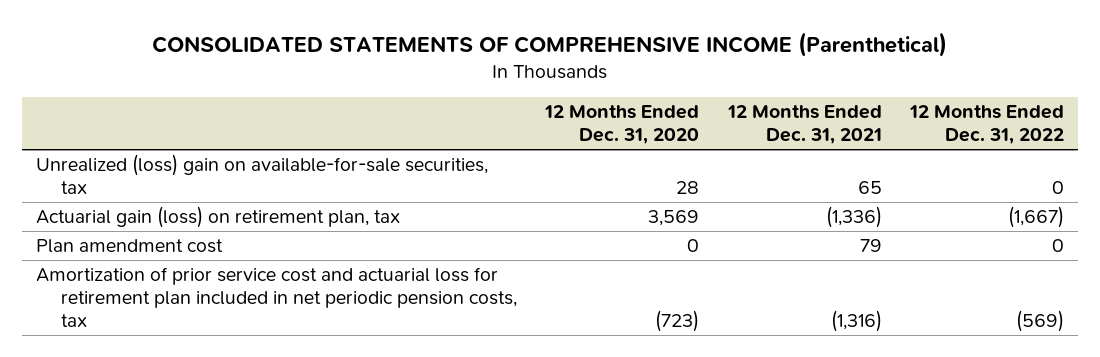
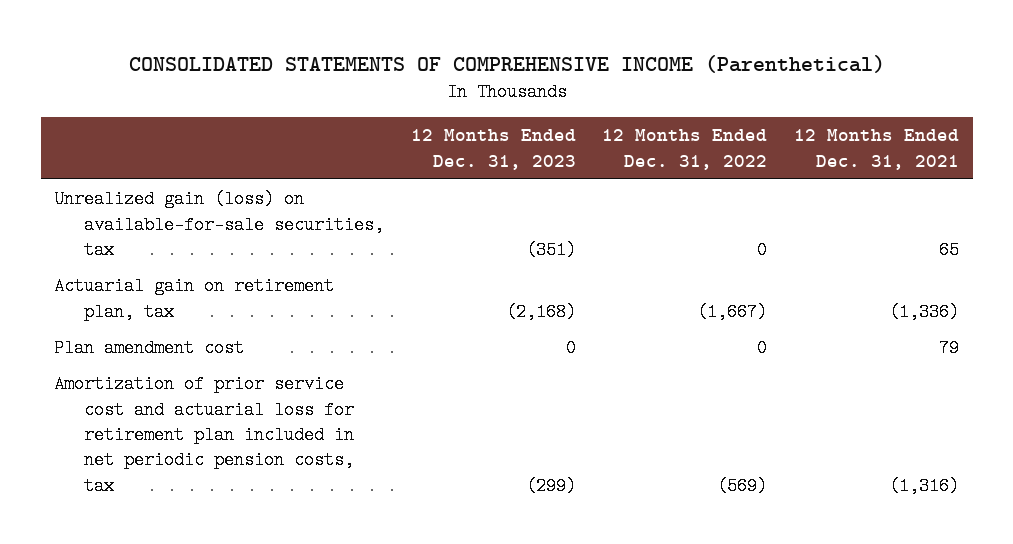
- | 12 Months Ended Dec. 31, 2020 | 12 Months Ended Dec. 31, 2021 | 12 Months Ended Dec. 31, 2022
+ | 12 Months Ended Dec. 31, 2023 | 12 Months Ended Dec. 31, 2022 | 12 Months Ended Dec. 31, 2021
- Unrealized (loss) gain on available-for-sale securities, tax | 28 | 65 | 0
- Actuarial gain (loss) on retirement plan, tax | 3,569 | (1,336) | (1,667)
+ Unrealized gain (loss) on available-for-sale securities, tax | (351) | 0 | 65
+ Actuarial gain on retirement plan, tax | (2,168) | (1,667) | (1,336)

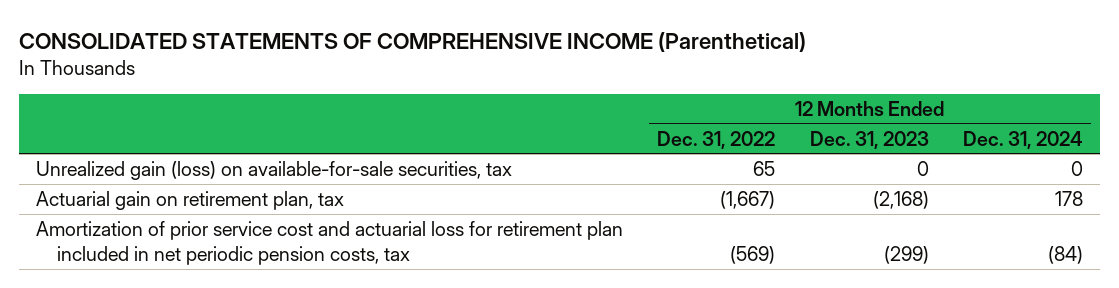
- | 12 Months Ended Dec. 31, 2023 | 12 Months Ended Dec. 31, 2022 | 12 Months Ended Dec. 31, 2021
+ | 12 Months Ended Dec. 31, 2022 | 12 Months Ended Dec. 31, 2023 | 12 Months Ended Dec. 31, 2024
- Unrealized gain (loss) on available-for-sale securities, tax | (351) | 0 | 65
+ Unrealized gain (loss) on available-for-sale securities, tax | 65 | 0 | 0
- Plan amendment cost | 0 | 0 | 79

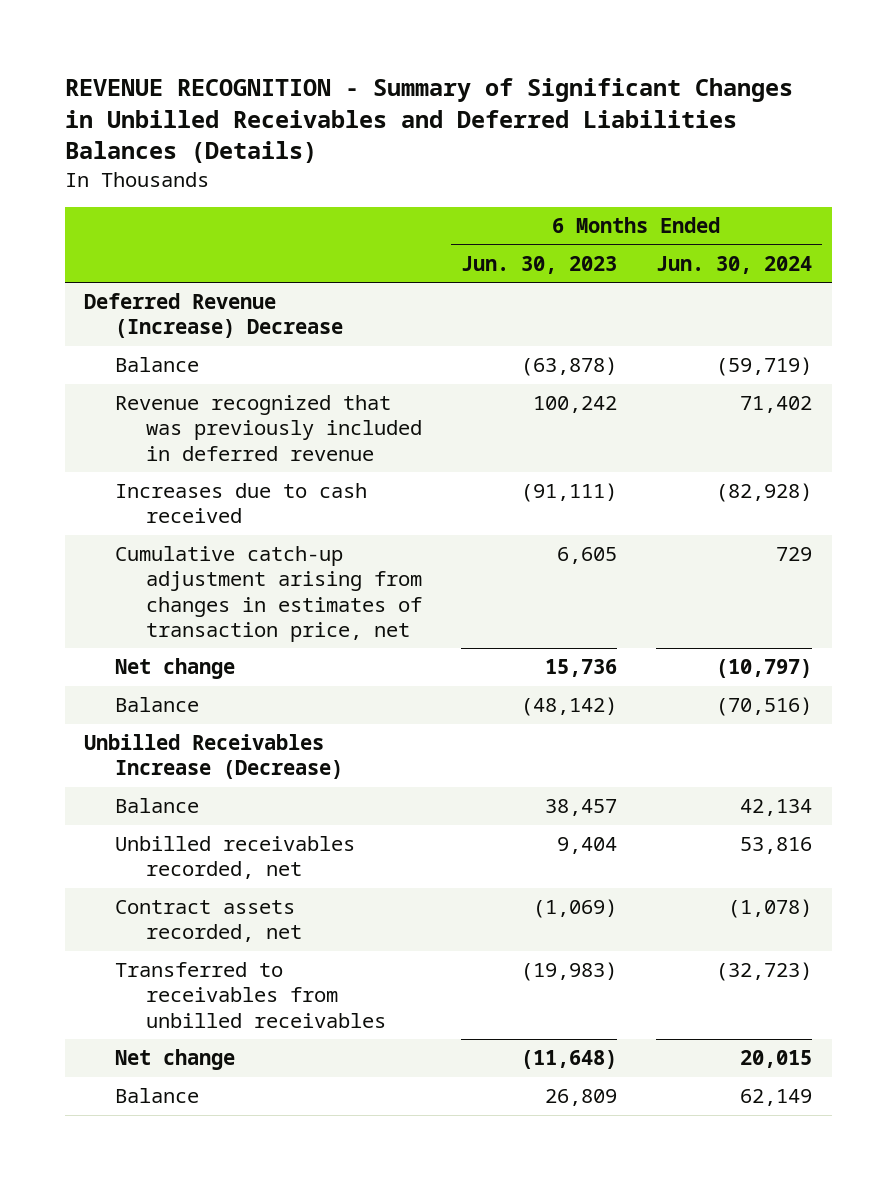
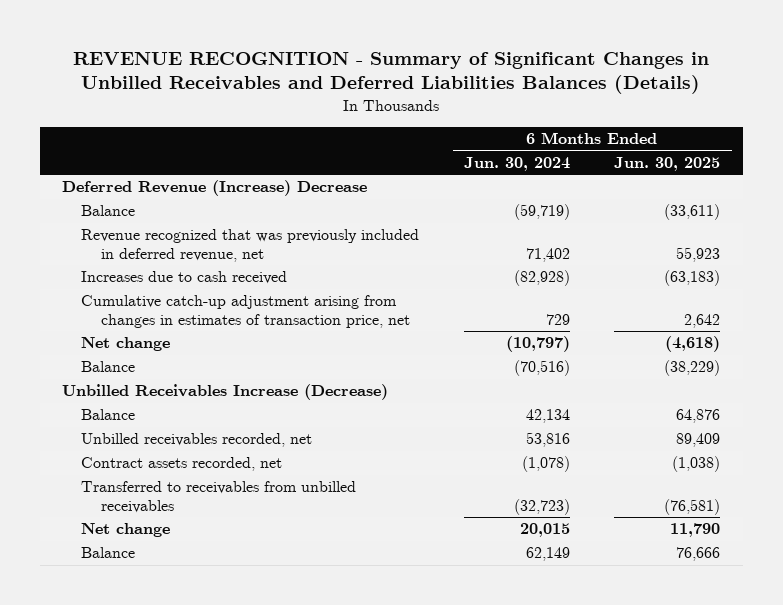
- | 6 Months Ended Jun. 30, 2023 | 6 Months Ended Jun. 30, 2024
+ | 6 Months Ended Jun. 30, 2024 | 6 Months Ended Jun. 30, 2025
- Revenue recognized that was previously included in deferred revenue | 100,242 | 71,402
+ Revenue recognized that was previously included in deferred revenue, net | 71,402 | 55,923

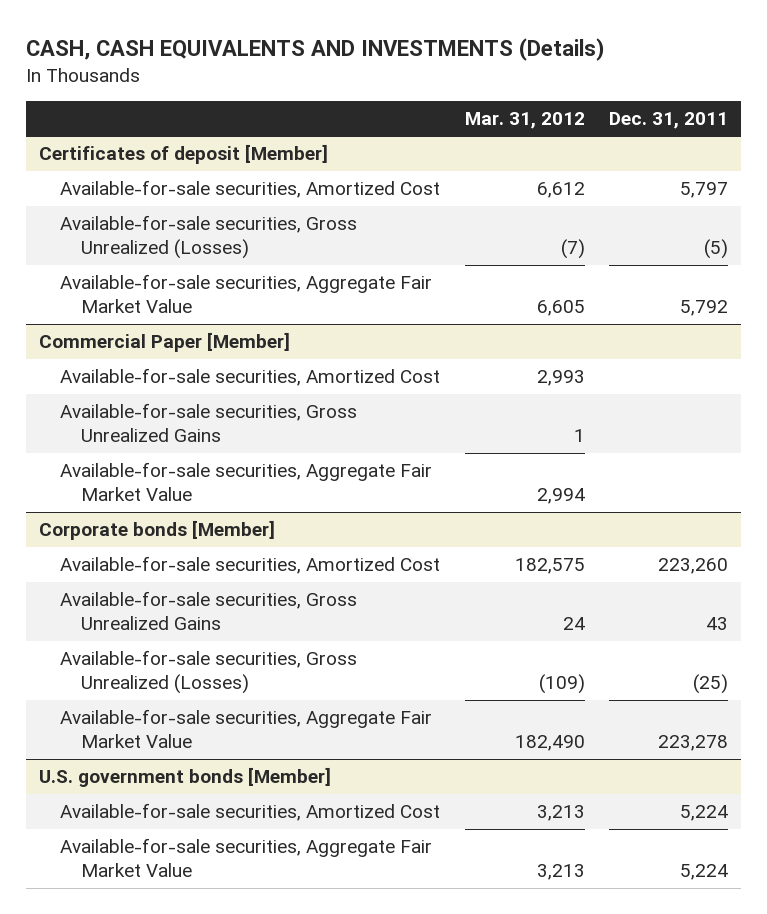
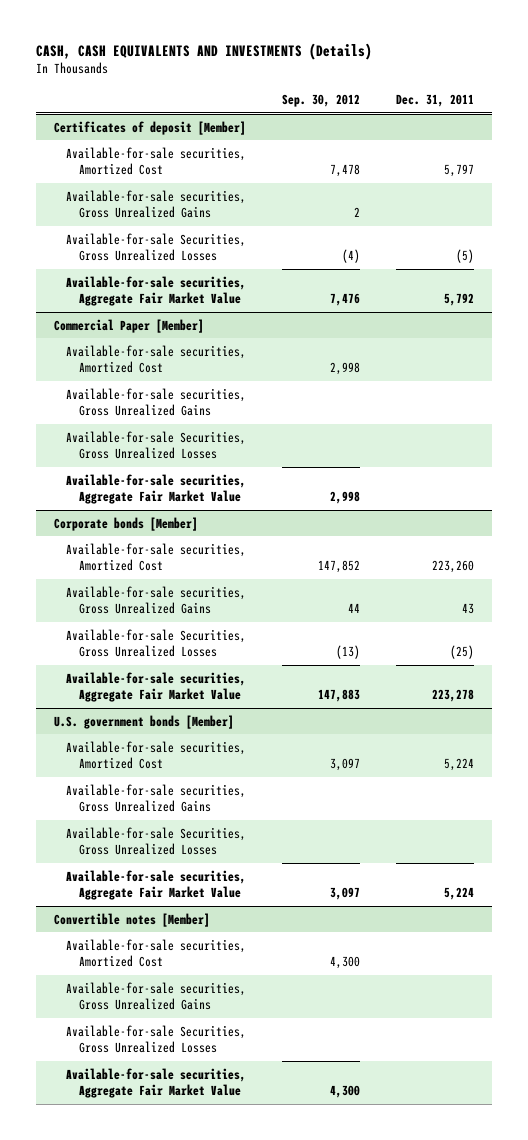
- | Mar. 31, 2012 | Dec. 31, 2011
+ | Sep. 30, 2012 | Dec. 31, 2011
@ Certificates of deposit [Member]
- Available-for-sale securities, Gross Unrealized (Losses) | (7) | (5)
+ Available-for-sale securities, Gross Unrealized Gains | 2 |
+ Available-for-sale Securities, Gross Unrealized Losses | (4) | (5)
@ Commercial Paper [Member]
+ Available-for-sale Securities, Gross Unrealized Losses
@ Corporate bonds [Member]
- Available-for-sale securities, Gross Unrealized (Losses) | (109) | (25)
+ Available-for-sale Securities, Gross Unrealized Losses | (13) | (25)
@ U.S. government bonds [Member]
+ Available-for-sale securities, Gross Unrealized Gains
+ Available-for-sale Securities, Gross Unrealized Losses
+ Convertible notes [Member]
+ Available-for-sale securities, Amortized Cost | 4,300 |
+ Available-for-sale securities, Gross Unrealized Gains
+ Available-for-sale Securities, Gross Unrealized Losses
+ Available-for-sale securities, Aggregate Fair Market Value | 4,300 |

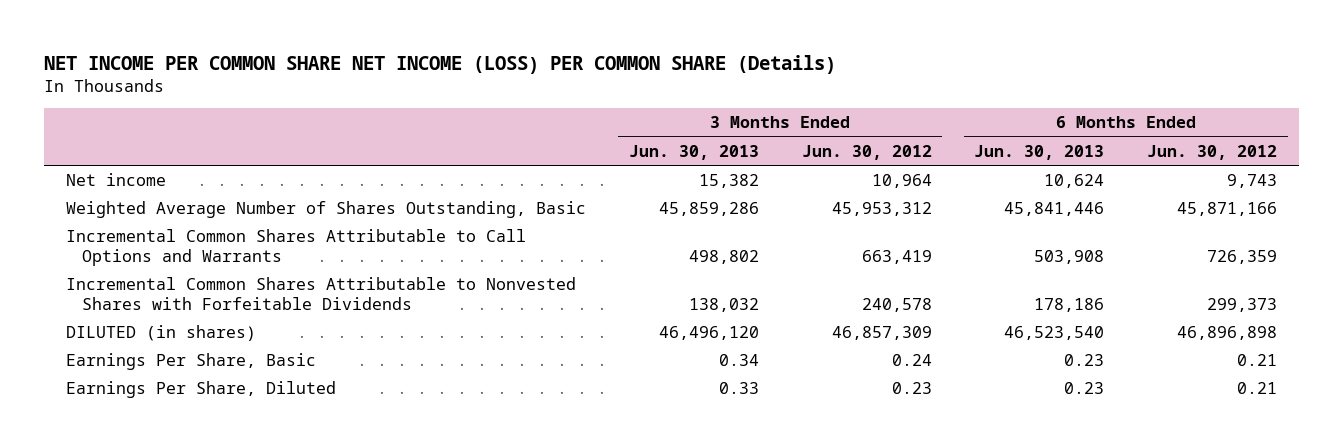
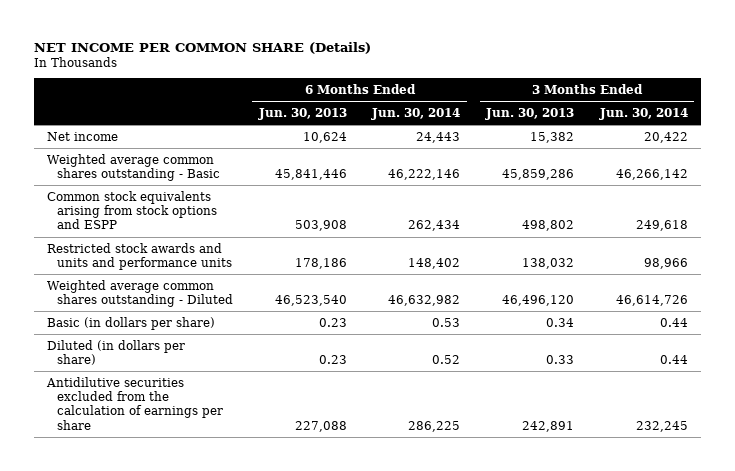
- NET INCOME PER COMMON SHARE NET INCOME (LOSS) PER COMMON SHARE (Details)
+ NET INCOME PER COMMON SHARE (Details)
- | 3 Months Ended Jun. 30, 2013 | 3 Months Ended Jun. 30, 2012 | 6 Months Ended Jun. 30, 2013 | 6 Months Ended Jun. 30, 2012
+ | 6 Months Ended Jun. 30, 2013 | 6 Months Ended Jun. 30, 2014 | 3 Months Ended Jun. 30, 2013 | 3 Months Ended Jun. 30, 2014
- Weighted Average Number of Shares Outstanding, Basic | 45,859,286 | 45,953,312 | 45,841,446 | 45,871,166
- Incremental Common Shares Attributable to Call Options and Warrants | 498,802 | 663,419 | 503,908 | 726,359
- Incremental Common Shares Attributable to Nonvested Shares with Forfeitable Dividends | 138,032 | 240,578 | 178,186 | 299,373
- DILUTED (in shares) | 46,496,120 | 46,857,309 | 46,523,540 | 46,896,898
- Earnings Per Share, Basic | 0.34 | 0.24 | 0.23 | 0.21
- Earnings Per Share, Diluted | 0.33 | 0.23 | 0.23 | 0.21
+ Weighted average common shares outstanding - Basic | 45,841,446 | 46,222,146 | 45,859,286 | 46,266,142
+ Common stock equivalents arising from stock options and ESPP | 503,908 | 262,434 | 498,802 | 249,618
+ Restricted stock awards and units and performance units | 178,186 | 148,402 | 138,032 | 98,966
+ Weighted average common shares outstanding - Diluted | 46,523,540 | 46,632,982 | 46,496,120 | 46,614,726
+ Basic (in dollars per share) | 0.23 | 0.53 | 0.34 | 0.44
+ Diluted (in dollars per share) | 0.23 | 0.52 | 0.33 | 0.44
+ Antidilutive securities excluded from the calculation of earnings per share | 227,088 | 286,225 | 242,891 | 232,245

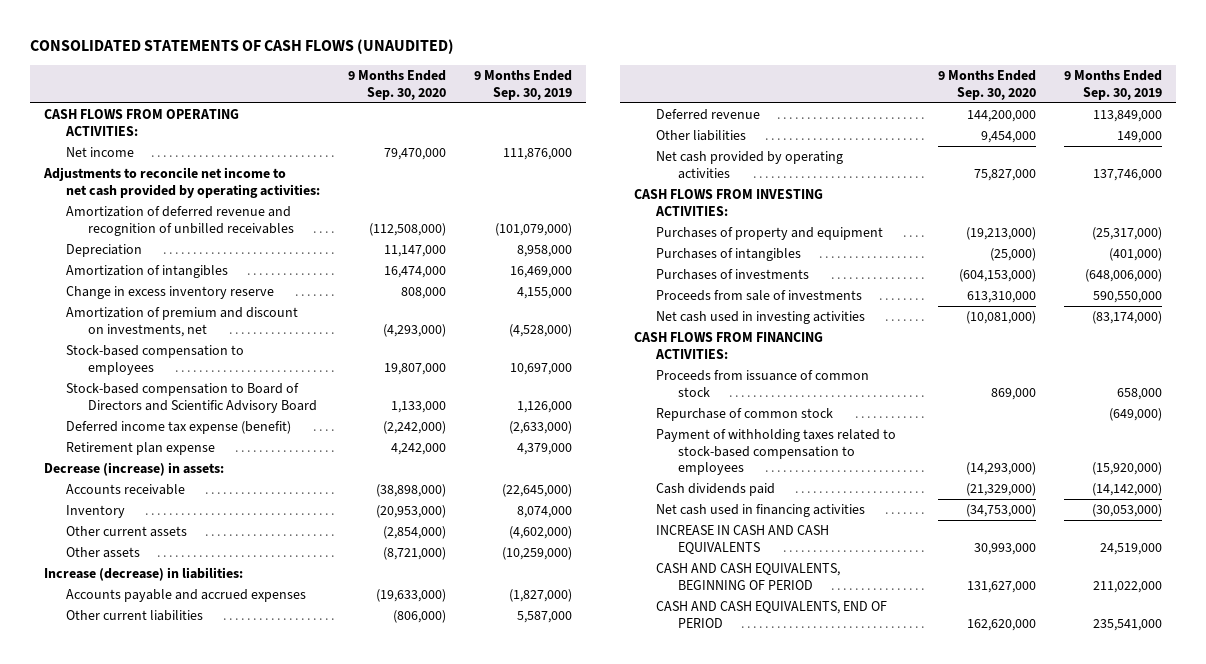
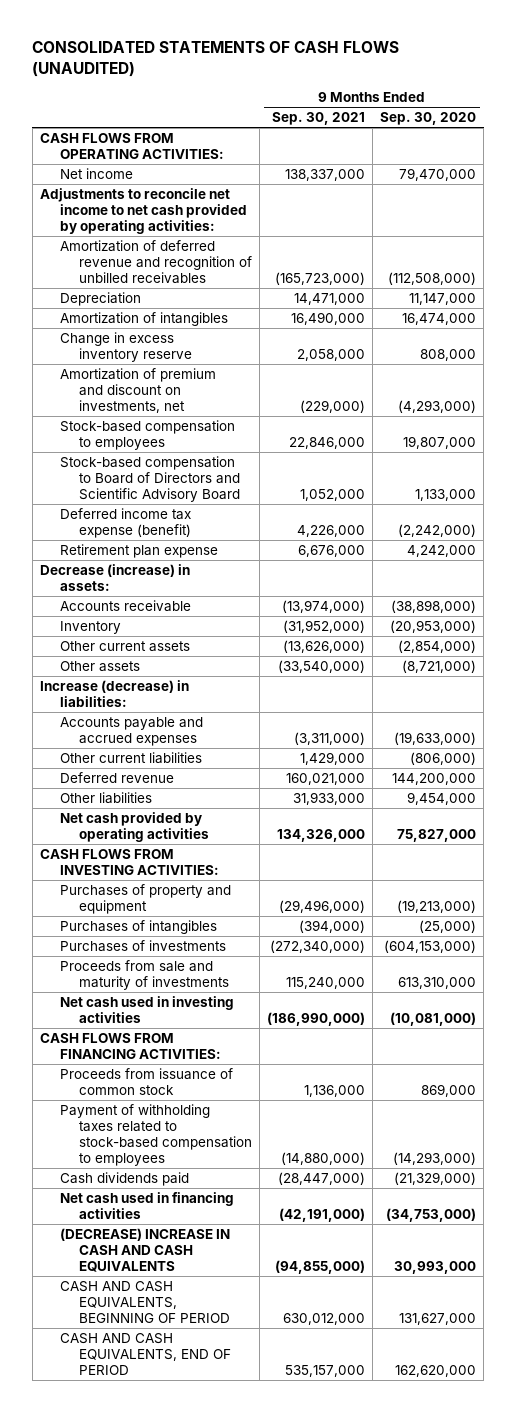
- | 9 Months Ended Sep. 30, 2020 | 9 Months Ended Sep. 30, 2019
+ | 9 Months Ended Sep. 30, 2021 | 9 Months Ended Sep. 30, 2020
- Proceeds from sale of investments | 613,310,000 | 590,550,000
+ Proceeds from sale and maturity of investments | 115,240,000 | 613,310,000
- Repurchase of common stock | | (649,000)
- INCREASE IN CASH AND CASH EQUIVALENTS | 30,993,000 | 24,519,000
+ (DECREASE) INCREASE IN CASH AND CASH EQUIVALENTS | (94,855,000) | 30,993,000

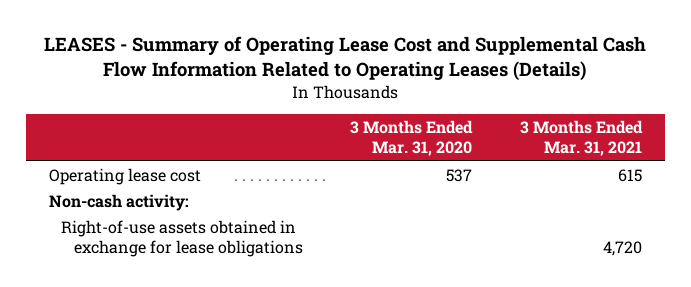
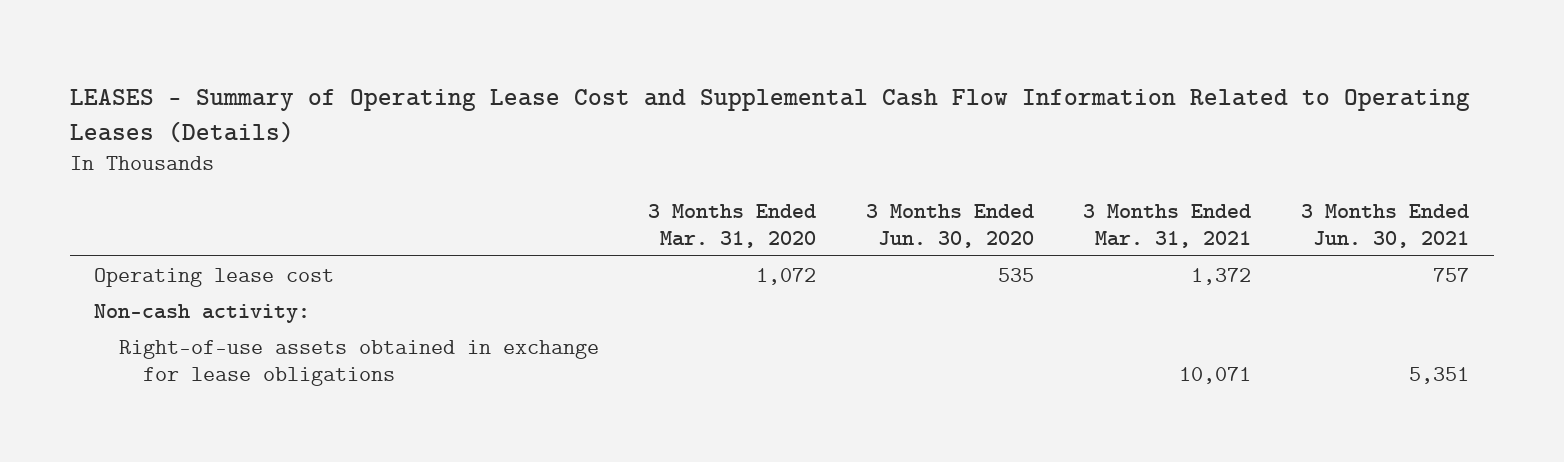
- | 3 Months Ended Mar. 31, 2020 | 3 Months Ended Mar. 31, 2021
+ | 3 Months Ended Mar. 31, 2020 | 3 Months Ended Jun. 30, 2020 | 3 Months Ended Mar. 31, 2021 | 3 Months Ended Jun. 30, 2021
- Operating lease cost | 537 | 615
+ Operating lease cost | 1,072 | 535 | 1,372 | 757
- Right-of-use assets obtained in exchange for lease obligations | | 4,720
+ Right-of-use assets obtained in exchange for lease obligations | | | 10,071 | 5,351

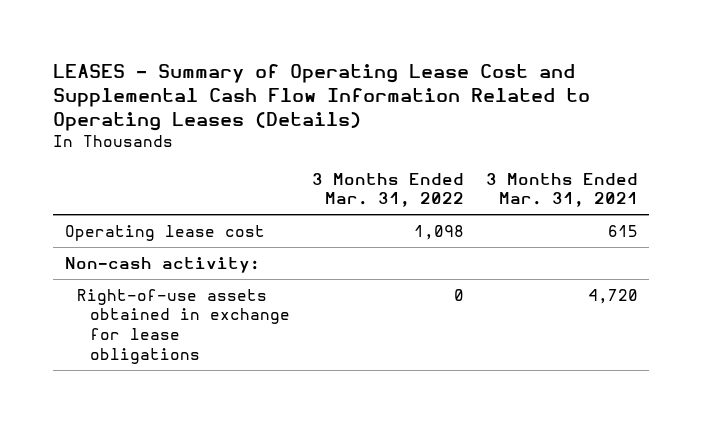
- | 3 Months Ended Mar. 31, 2020 | 3 Months Ended Jun. 30, 2020 | 3 Months Ended Mar. 31, 2021 | 3 Months Ended Jun. 30, 2021
+ | 3 Months Ended Mar. 31, 2022 | 3 Months Ended Mar. 31, 2021
- Operating lease cost | 1,072 | 535 | 1,372 | 757
+ Operating lease cost | 1,098 | 615
- Right-of-use assets obtained in exchange for lease obligations | | | 10,071 | 5,351
+ Right-of-use assets obtained in exchange for lease obligations | 0 | 4,720

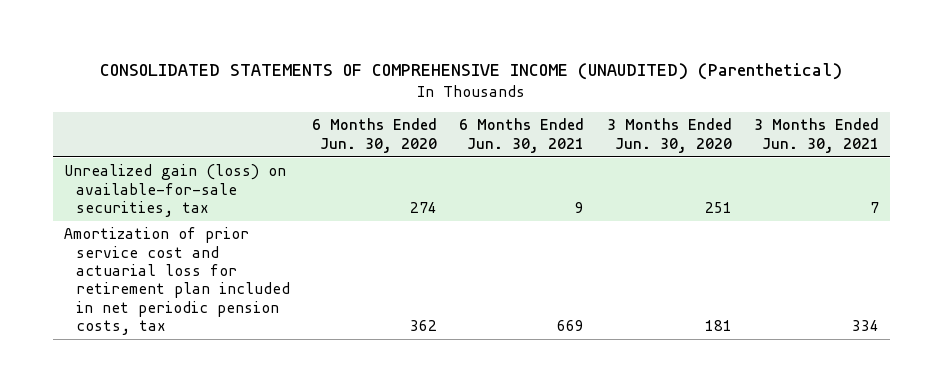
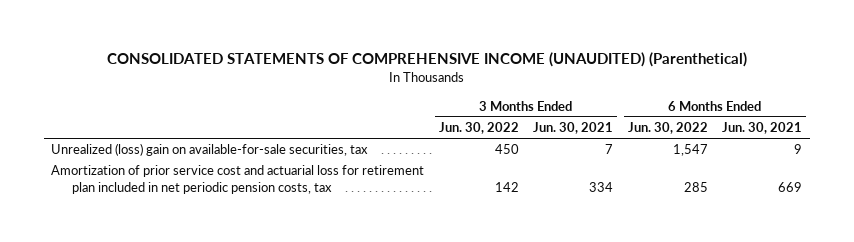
- | 6 Months Ended Jun. 30, 2020 | 6 Months Ended Jun. 30, 2021 | 3 Months Ended Jun. 30, 2020 | 3 Months Ended Jun. 30, 2021
+ | 3 Months Ended Jun. 30, 2022 | 3 Months Ended Jun. 30, 2021 | 6 Months Ended Jun. 30, 2022 | 6 Months Ended Jun. 30, 2021
- Unrealized gain (loss) on available-for-sale securities, tax | 274 | 9 | 251 | 7
+ Unrealized (loss) gain on available-for-sale securities, tax | 450 | 7 | 1,547 | 9

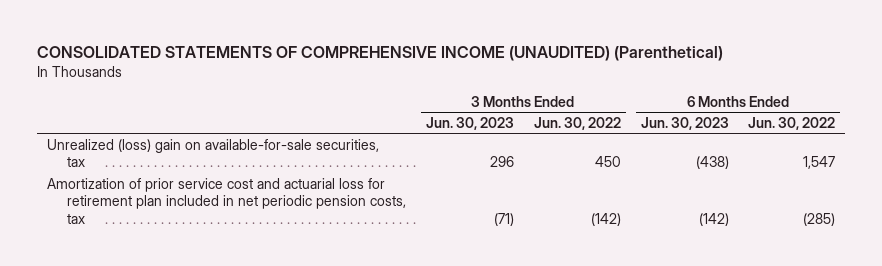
- | 3 Months Ended Jun. 30, 2022 | 3 Months Ended Jun. 30, 2021 | 6 Months Ended Jun. 30, 2022 | 6 Months Ended Jun. 30, 2021
+ | 3 Months Ended Jun. 30, 2023 | 3 Months Ended Jun. 30, 2022 | 6 Months Ended Jun. 30, 2023 | 6 Months Ended Jun. 30, 2022
- Amortization of prior service cost and actuarial loss for retirement plan included in net periodic pension costs, tax | 142 | 334 | 285 | 669
+ Amortization of prior service cost and actuarial loss for retirement plan included in net periodic pension costs, tax | (71) | (142) | (142) | (285)

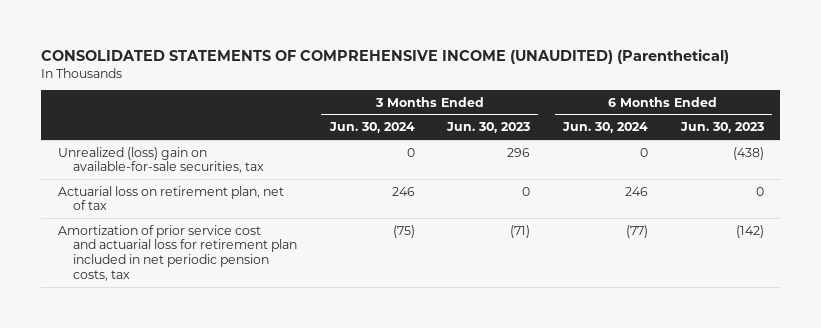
- | 3 Months Ended Jun. 30, 2023 | 3 Months Ended Jun. 30, 2022 | 6 Months Ended Jun. 30, 2023 | 6 Months Ended Jun. 30, 2022
+ | 3 Months Ended Jun. 30, 2024 | 3 Months Ended Jun. 30, 2023 | 6 Months Ended Jun. 30, 2024 | 6 Months Ended Jun. 30, 2023
+ Actuarial loss on retirement plan, net of tax | 246 | 0 | 246 | 0

